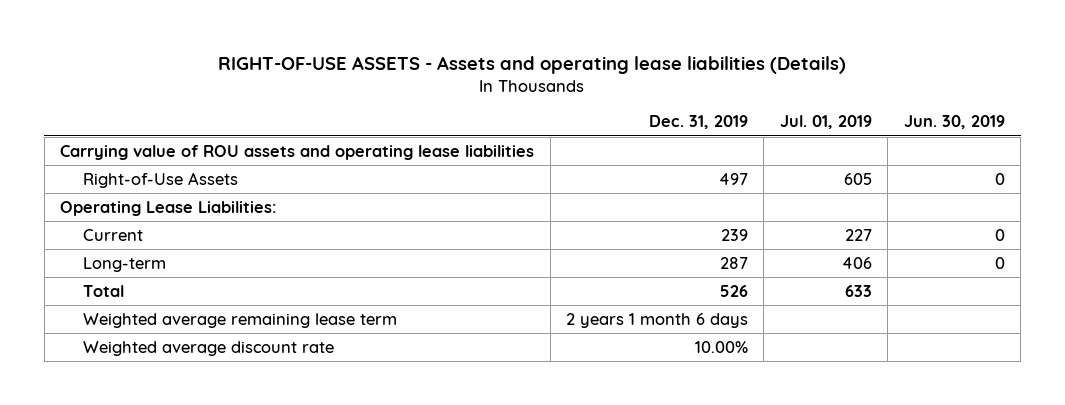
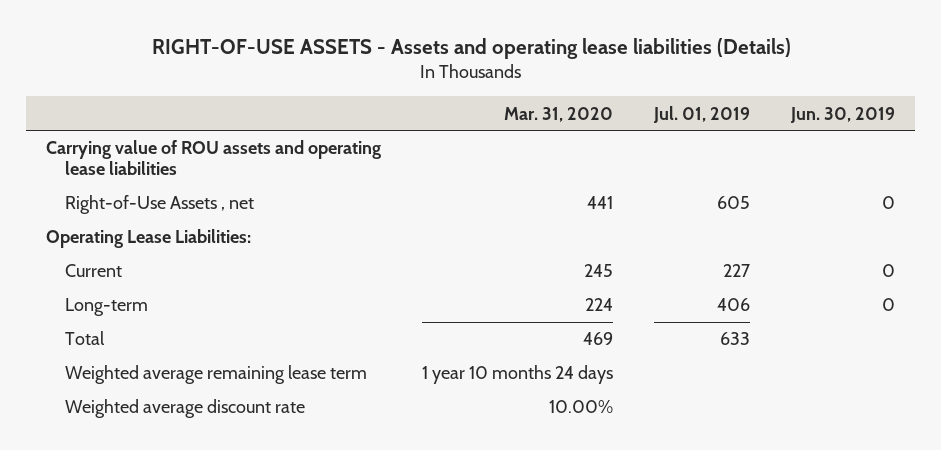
- | Dec. 31, 2019 | Jul. 01, 2019 | Jun. 30, 2019
+ | Mar. 31, 2020 | Jul. 01, 2019 | Jun. 30, 2019
- Right-of-Use Assets | 497 | 605 | 0
+ Right-of-Use Assets , net | 441 | 605 | 0

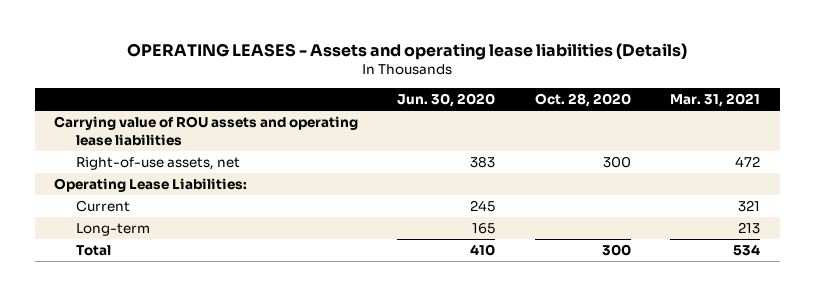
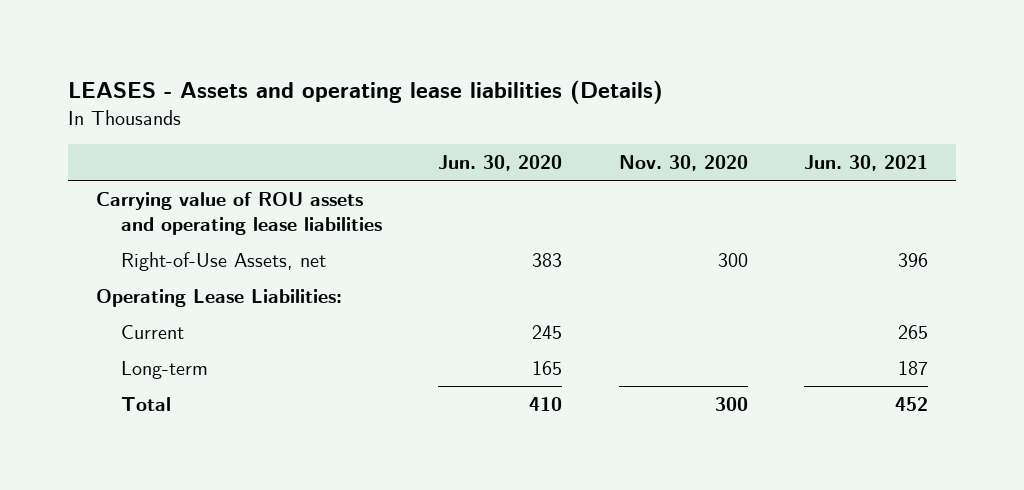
- OPERATING LEASES - Assets and operating lease liabilities (Details)
+ LEASES - Assets and operating lease liabilities (Details)
- | Jun. 30, 2020 | Oct. 28, 2020 | Mar. 31, 2021
+ | Jun. 30, 2020 | Nov. 30, 2020 | Jun. 30, 2021
- Right-of-use assets, net | 383 | 300 | 472
+ Right-of-Use Assets, net | 383 | 300 | 396

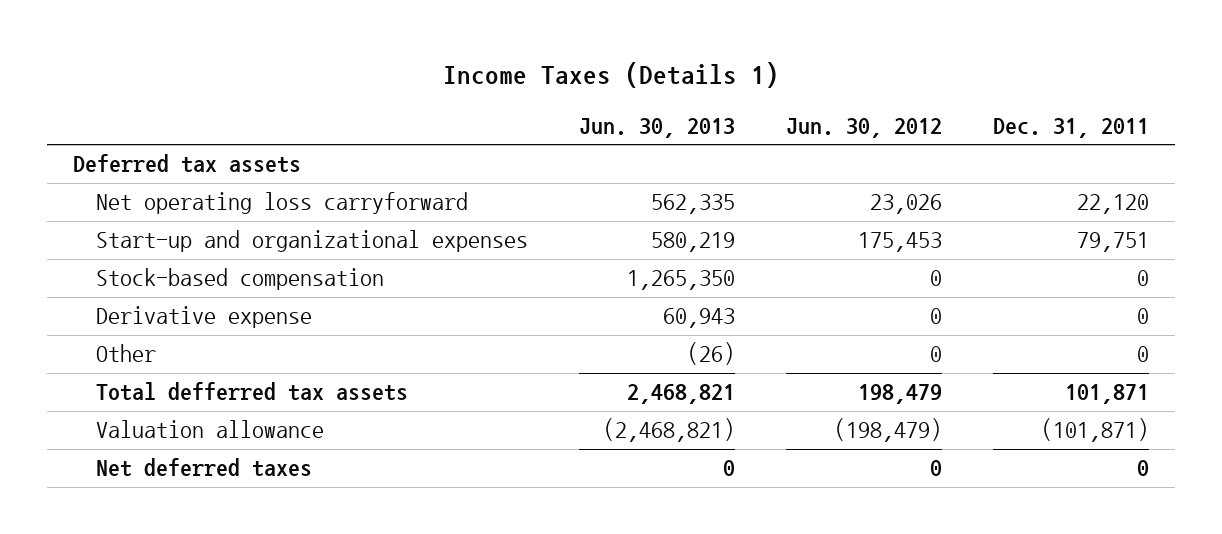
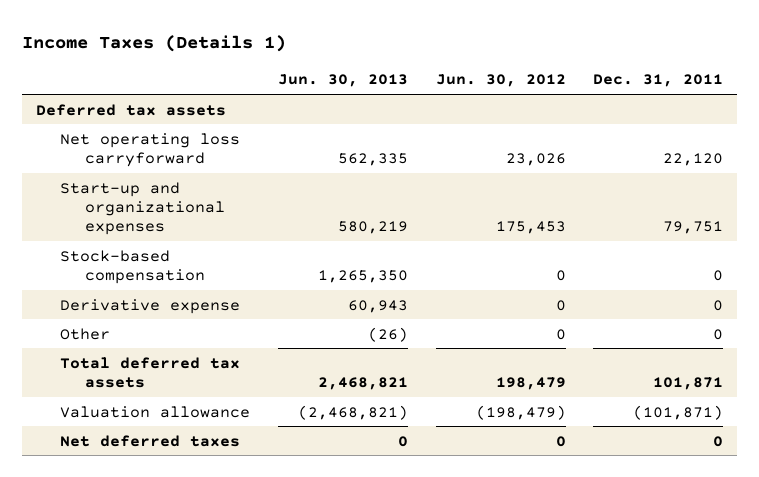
- Total defferred tax assets | 2,468,821 | 198,479 | 101,871
+ Total deferred tax assets | 2,468,821 | 198,479 | 101,871

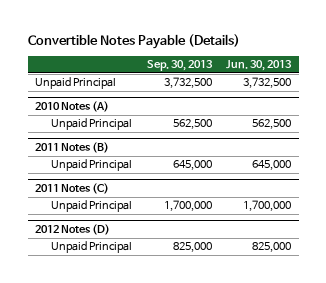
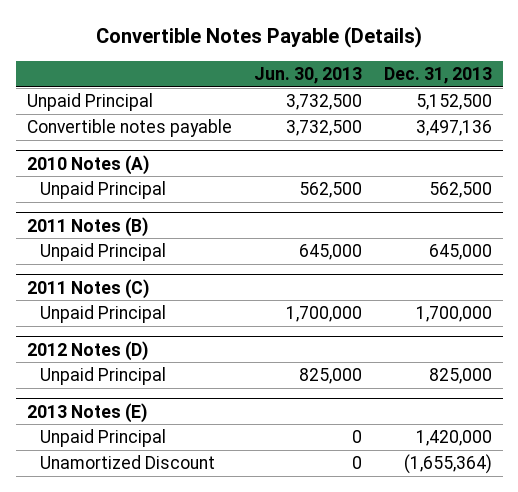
- | Sep. 30, 2013 | Jun. 30, 2013
+ | Jun. 30, 2013 | Dec. 31, 2013
+ Convertible notes payable | 3,732,500 | 3,497,136
+ 2013 Notes (E)
+ Unpaid Principal | 0 | 1,420,000
+ Unamortized Discount | 0 | (1,655,364)

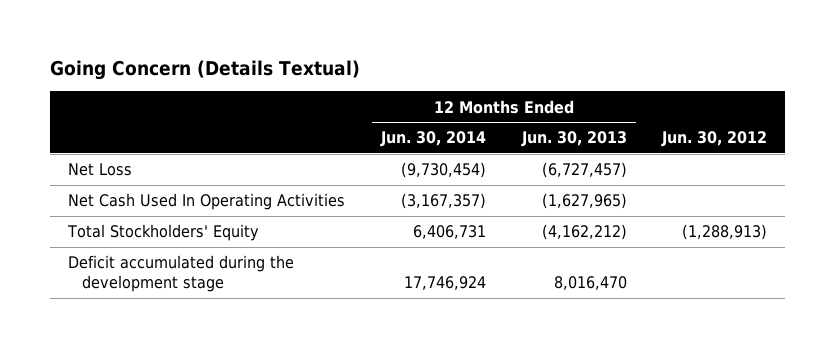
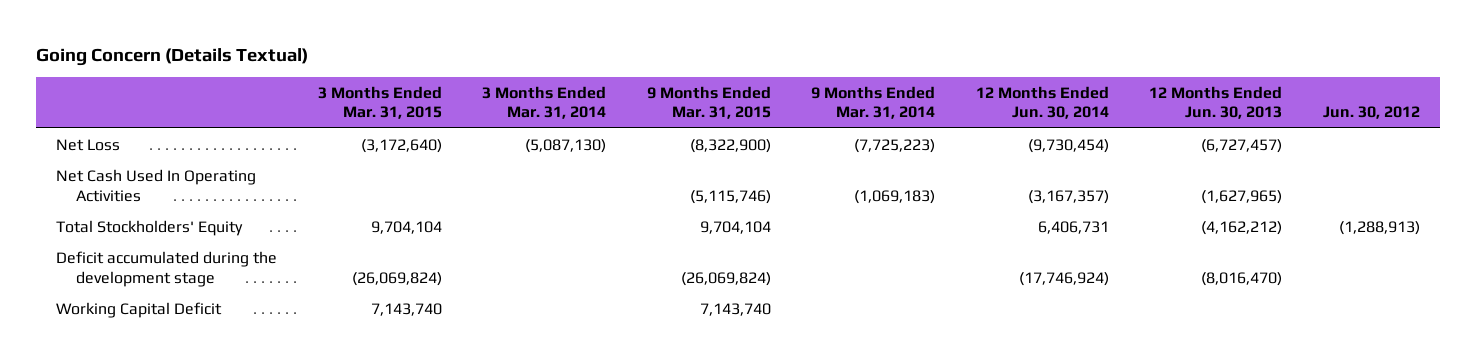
- | 12 Months Ended Jun. 30, 2014 | 12 Months Ended Jun. 30, 2013 | Jun. 30, 2012
+ | 3 Months Ended Mar. 31, 2015 | 3 Months Ended Mar. 31, 2014 | 9 Months Ended Mar. 31, 2015 | 9 Months Ended Mar. 31, 2014 | 12 Months Ended Jun. 30, 2014 | 12 Months Ended Jun. 30, 2013 | Jun. 30, 2012
- Deficit accumulated during the development stage | 17,746,924 | 8,016,470 |
+ Deficit accumulated during the development stage | (26,069,824) | | (26,069,824) | | (17,746,924) | (8,016,470) |
+ Working Capital Deficit | 7,143,740 | | 7,143,740 | | | |

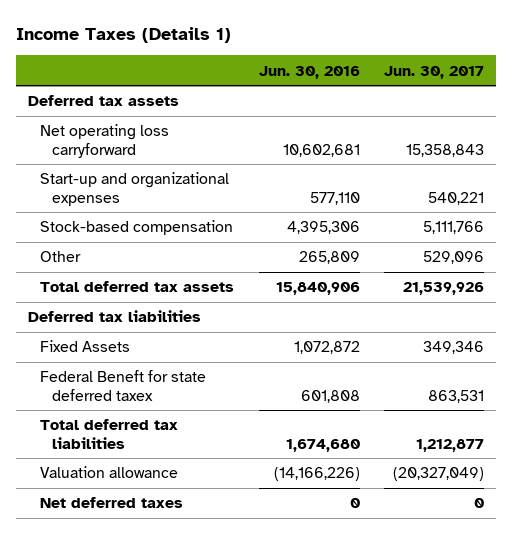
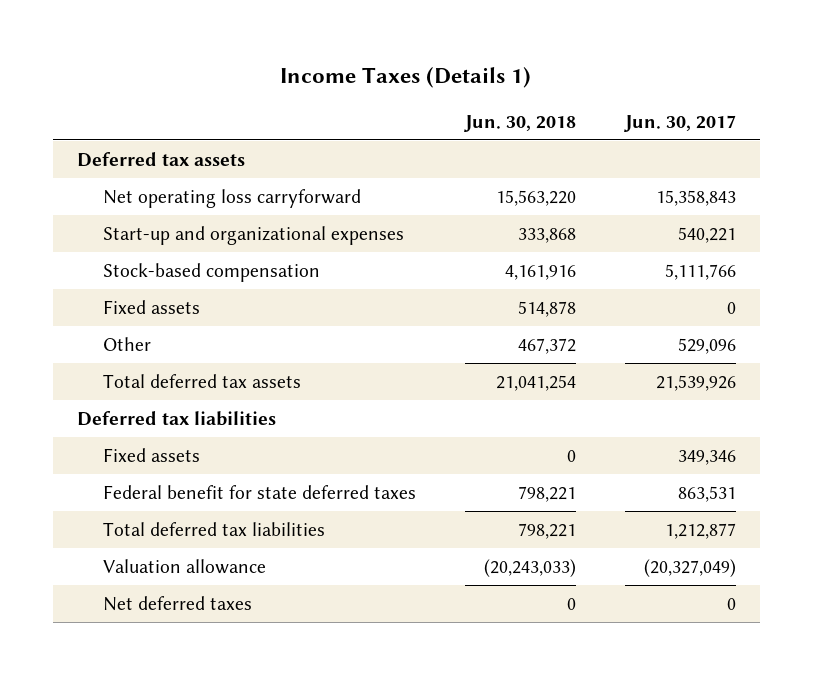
- | Jun. 30, 2016 | Jun. 30, 2017
+ | Jun. 30, 2018 | Jun. 30, 2017
+ Fixed assets | 514,878 | 0
- Fixed Assets | 1,072,872 | 349,346
- Federal Beneft for state deferred taxex | 601,808 | 863,531
+ Fixed assets | 0 | 349,346
+ Federal benefit for state deferred taxes | 798,221 | 863,531

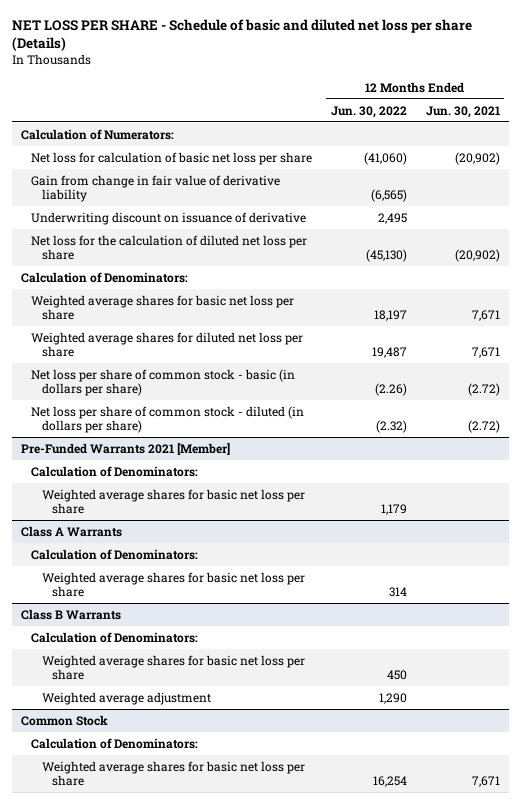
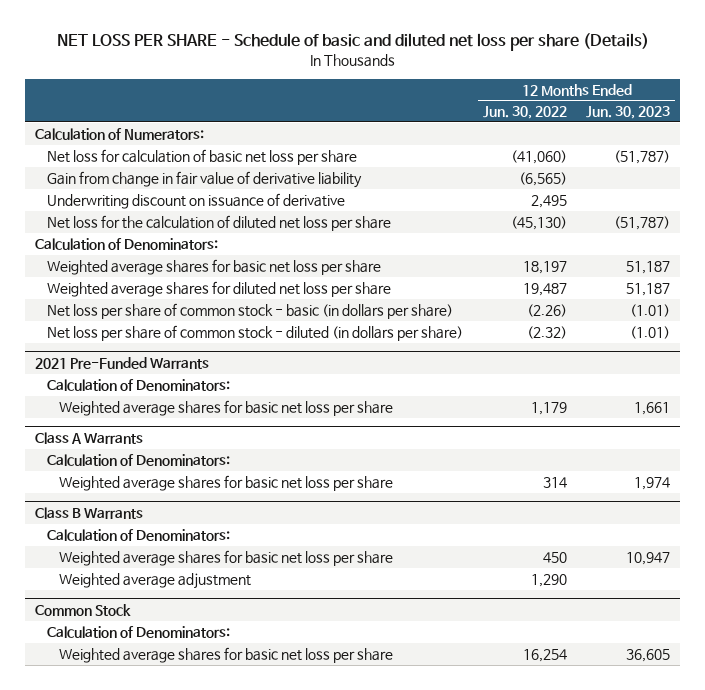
- | 12 Months Ended Jun. 30, 2022 | 12 Months Ended Jun. 30, 2021
+ | 12 Months Ended Jun. 30, 2022 | 12 Months Ended Jun. 30, 2023
- Pre-Funded Warrants 2021 [Member]
+ 2021 Pre-Funded Warrants

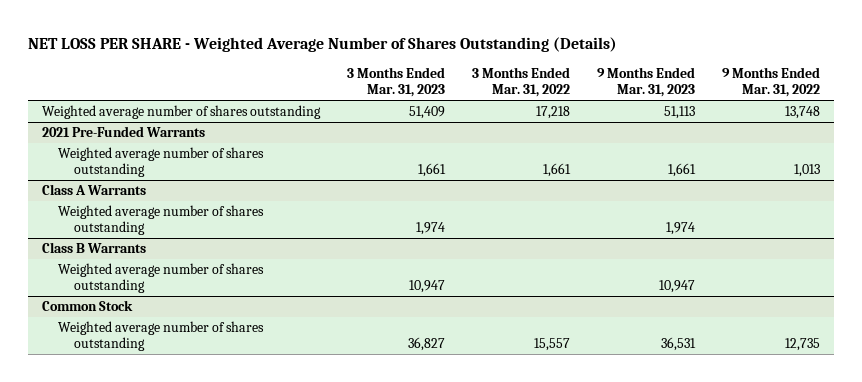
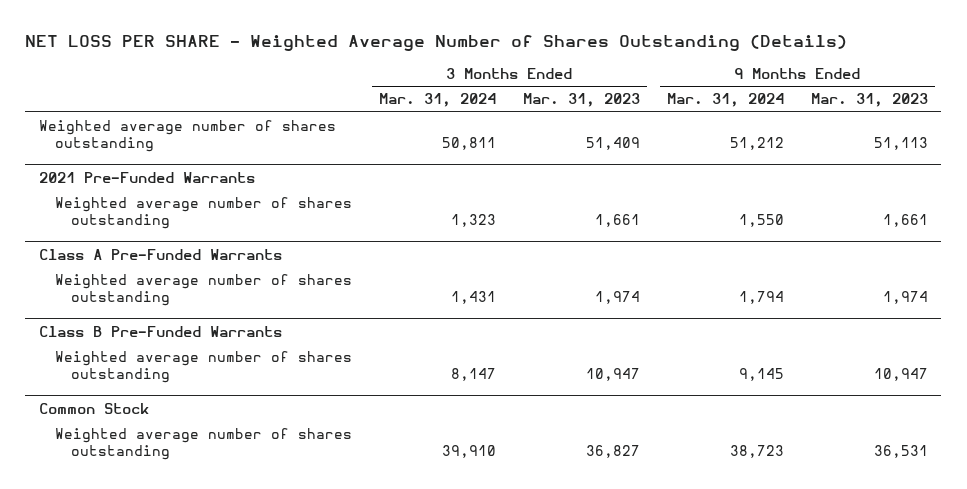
- | 3 Months Ended Mar. 31, 2023 | 3 Months Ended Mar. 31, 2022 | 9 Months Ended Mar. 31, 2023 | 9 Months Ended Mar. 31, 2022
+ | 3 Months Ended Mar. 31, 2024 | 3 Months Ended Mar. 31, 2023 | 9 Months Ended Mar. 31, 2024 | 9 Months Ended Mar. 31, 2023
- Class A Warrants
+ Class A Pre-Funded Warrants
- Class B Warrants
+ Class B Pre-Funded Warrants

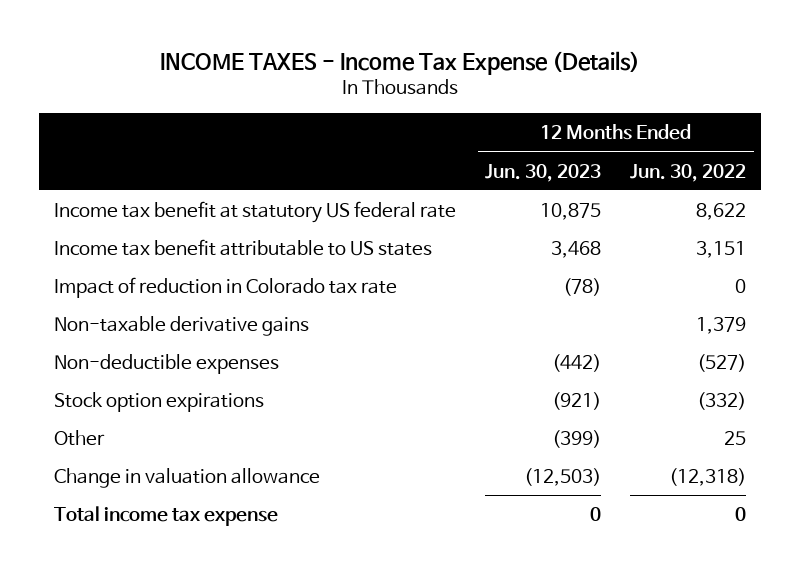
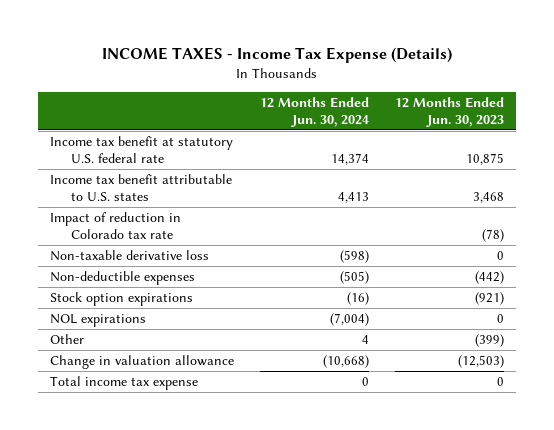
- | 12 Months Ended Jun. 30, 2023 | 12 Months Ended Jun. 30, 2022
+ | 12 Months Ended Jun. 30, 2024 | 12 Months Ended Jun. 30, 2023
- Income tax benefit at statutory US federal rate | 10,875 | 8,622
- Income tax benefit attributable to US states | 3,468 | 3,151
+ Income tax benefit at statutory U.S. federal rate | 14,374 | 10,875
+ Income tax benefit attributable to U.S. states | 4,413 | 3,468
- Non-taxable derivative gains | | 1,379
+ Non-taxable derivative loss | (598) | 0
+ NOL expirations | (7,004) | 0

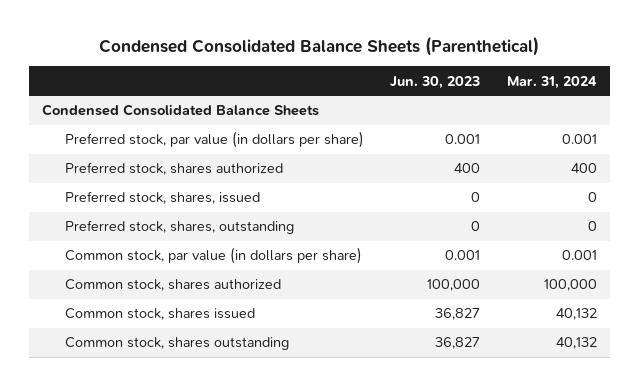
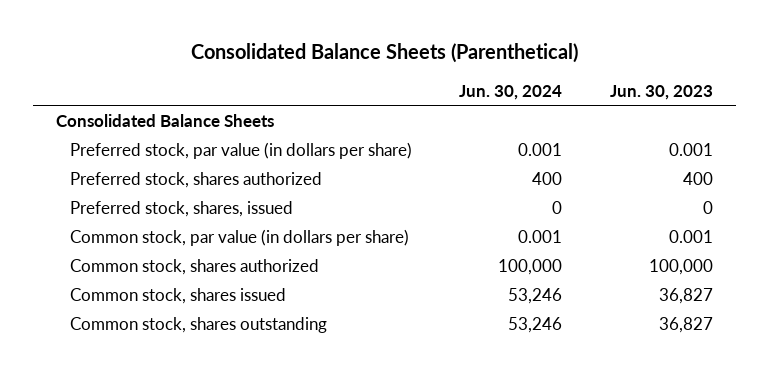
- Condensed Consolidated Balance Sheets (Parenthetical)
+ Consolidated Balance Sheets (Parenthetical)
- | Jun. 30, 2023 | Mar. 31, 2024
+ | Jun. 30, 2024 | Jun. 30, 2023
- Condensed Consolidated Balance Sheets
+ Consolidated Balance Sheets
- Preferred stock, shares, outstanding | 0 | 0

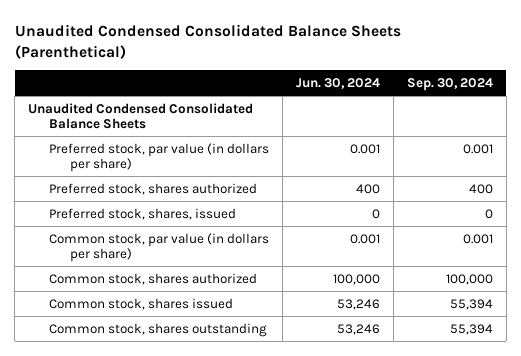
- Consolidated Balance Sheets (Parenthetical)
+ Unaudited Condensed Consolidated Balance Sheets (Parenthetical)
- | Jun. 30, 2024 | Jun. 30, 2023
+ | Jun. 30, 2024 | Sep. 30, 2024
- Consolidated Balance Sheets
+ Unaudited Condensed Consolidated Balance Sheets

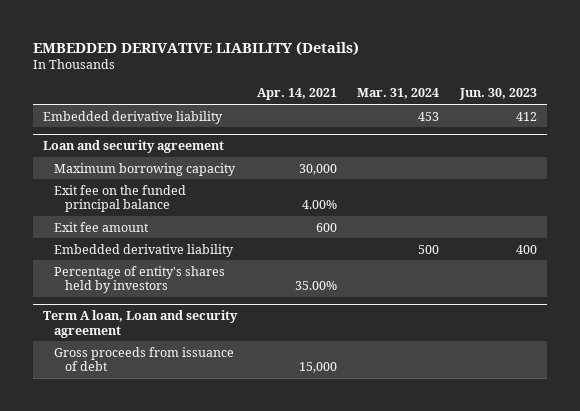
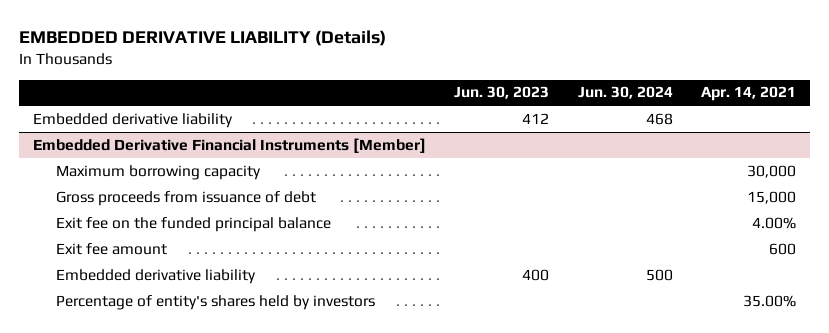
- | Apr. 14, 2021 | Mar. 31, 2024 | Jun. 30, 2023
+ | Jun. 30, 2023 | Jun. 30, 2024 | Apr. 14, 2021
- Loan and security agreement
+ Embedded Derivative Financial Instruments [Member]
+ Gross proceeds from issuance of debt | | | 15,000
- Term A loan, Loan and security agreement
- Gross proceeds from issuance of debt | 15,000 | |

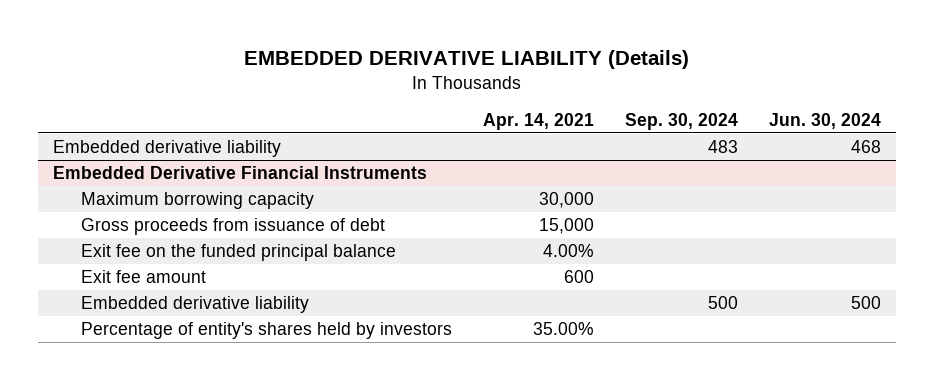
- | Jun. 30, 2023 | Jun. 30, 2024 | Apr. 14, 2021
+ | Apr. 14, 2021 | Sep. 30, 2024 | Jun. 30, 2024
- Embedded Derivative Financial Instruments [Member]
+ Embedded Derivative Financial Instruments

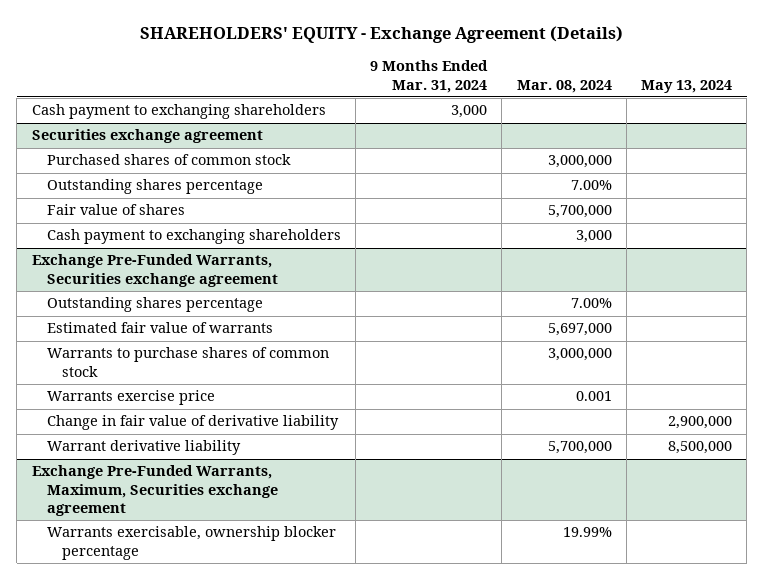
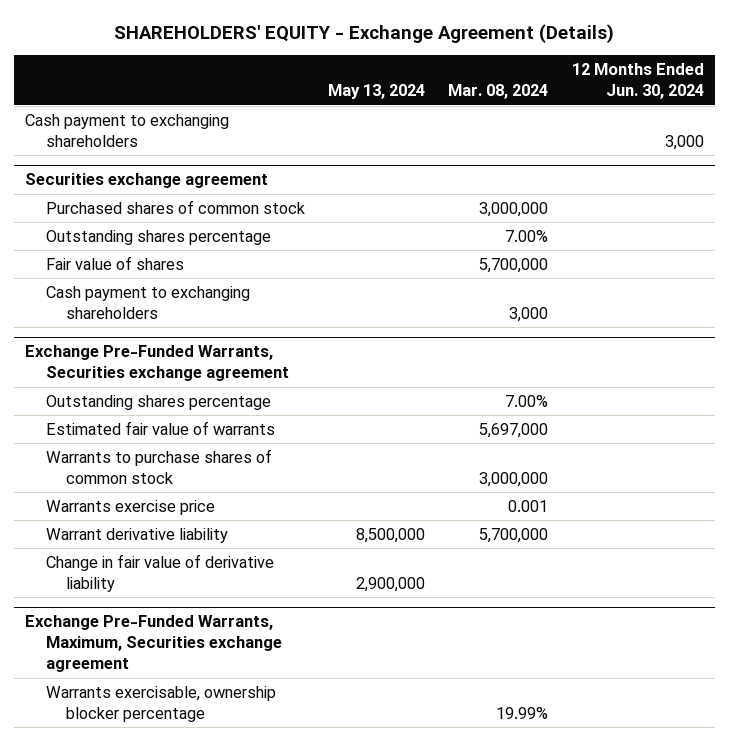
- | 9 Months Ended Mar. 31, 2024 | Mar. 08, 2024 | May 13, 2024
+ | May 13, 2024 | Mar. 08, 2024 | 12 Months Ended Jun. 30, 2024
@ Exchange Pre-Funded Warrants, Securities exchange agreement
moved down: Change in fair value of derivative liability | 2,900,000 | |

